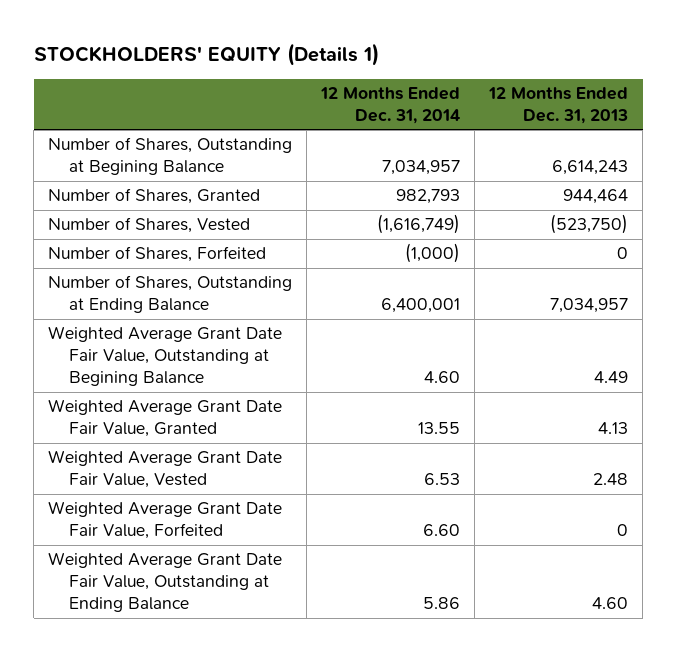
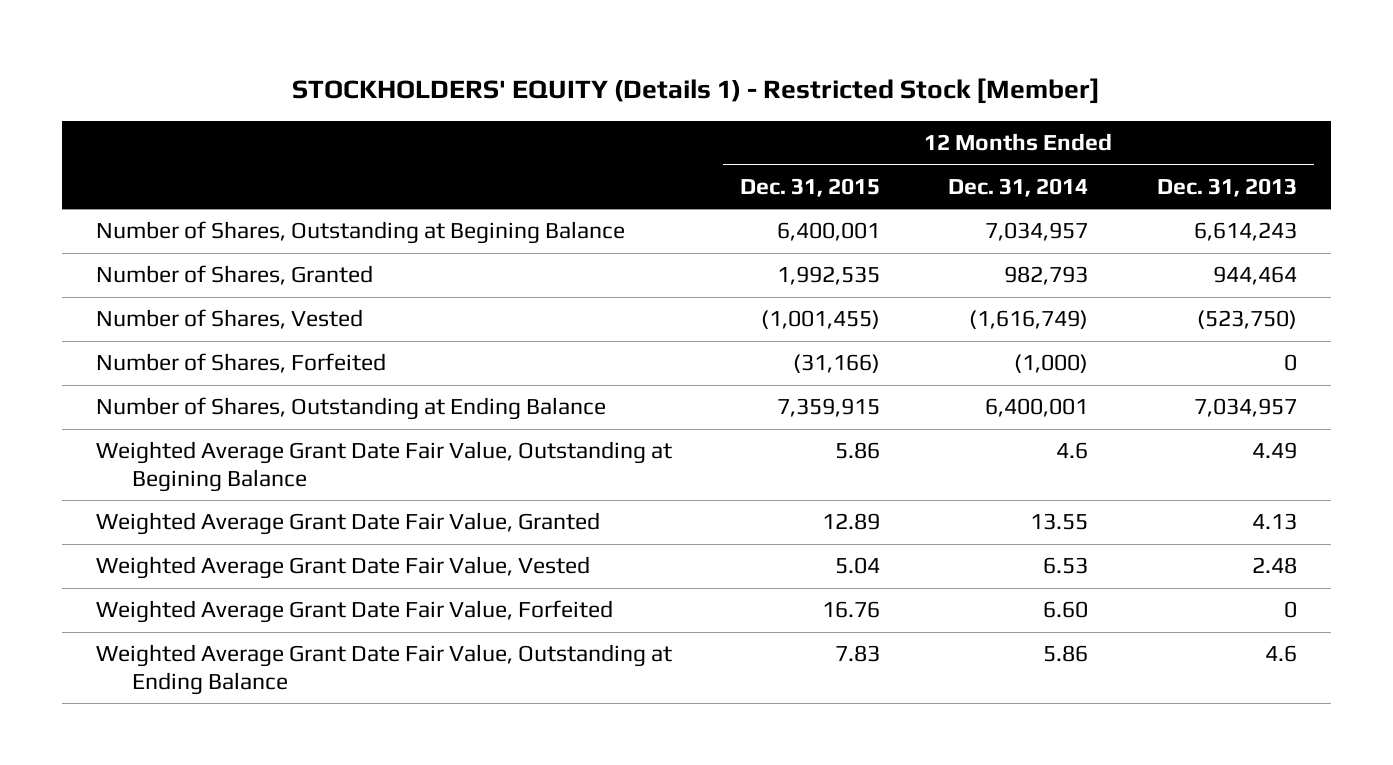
- STOCKHOLDERS' EQUITY (Details 1)
+ STOCKHOLDERS' EQUITY (Details 1) - Restricted Stock [Member]
- | 12 Months Ended Dec. 31, 2014 | 12 Months Ended Dec. 31, 2013
+ | 12 Months Ended Dec. 31, 2015 | 12 Months Ended Dec. 31, 2014 | 12 Months Ended Dec. 31, 2013
- Weighted Average Grant Date Fair Value, Outstanding at Begining Balance | 4.60 | 4.49
+ Weighted Average Grant Date Fair Value, Outstanding at Begining Balance | 5.86 | 4.6 | 4.49
- Weighted Average Grant Date Fair Value, Outstanding at Ending Balance | 5.86 | 4.60
+ Weighted Average Grant Date Fair Value, Outstanding at Ending Balance | 7.83 | 5.86 | 4.6

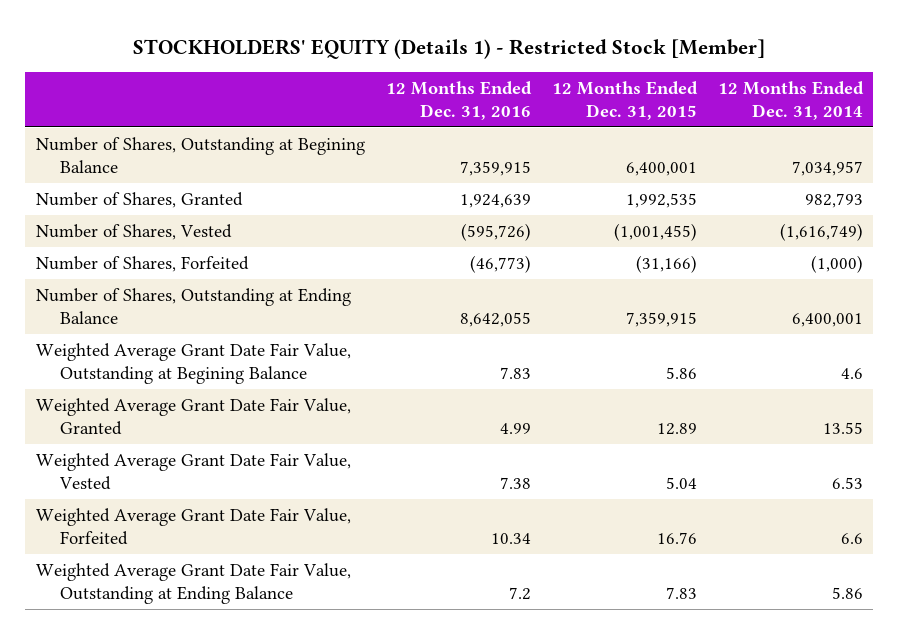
- | 12 Months Ended Dec. 31, 2015 | 12 Months Ended Dec. 31, 2014 | 12 Months Ended Dec. 31, 2013
+ | 12 Months Ended Dec. 31, 2016 | 12 Months Ended Dec. 31, 2015 | 12 Months Ended Dec. 31, 2014
- Weighted Average Grant Date Fair Value, Forfeited | 16.76 | 6.60 | 0
+ Weighted Average Grant Date Fair Value, Forfeited | 10.34 | 16.76 | 6.6

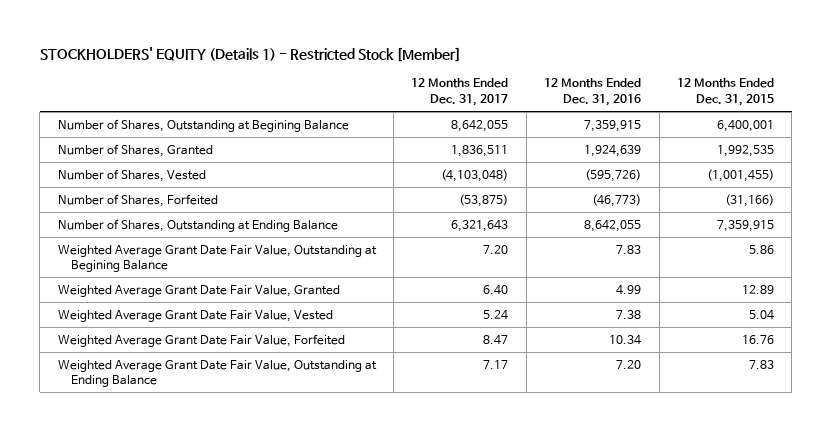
- | 12 Months Ended Dec. 31, 2016 | 12 Months Ended Dec. 31, 2015 | 12 Months Ended Dec. 31, 2014
+ | 12 Months Ended Dec. 31, 2017 | 12 Months Ended Dec. 31, 2016 | 12 Months Ended Dec. 31, 2015
- Weighted Average Grant Date Fair Value, Outstanding at Ending Balance | 7.2 | 7.83 | 5.86
+ Weighted Average Grant Date Fair Value, Outstanding at Ending Balance | 7.17 | 7.20 | 7.83

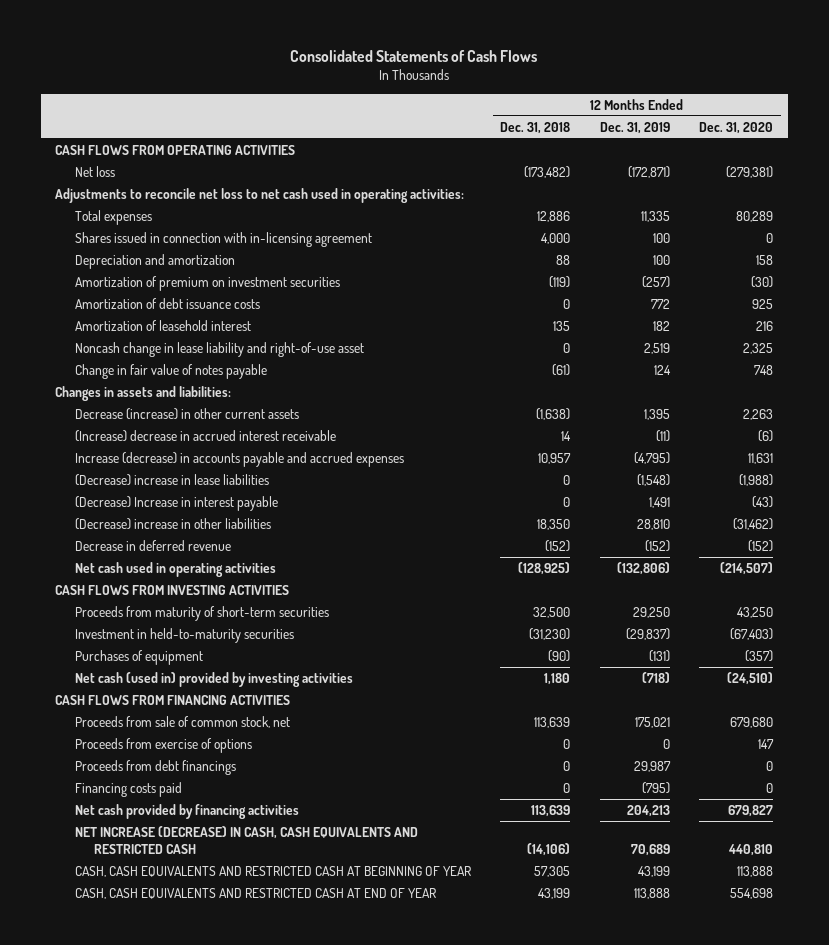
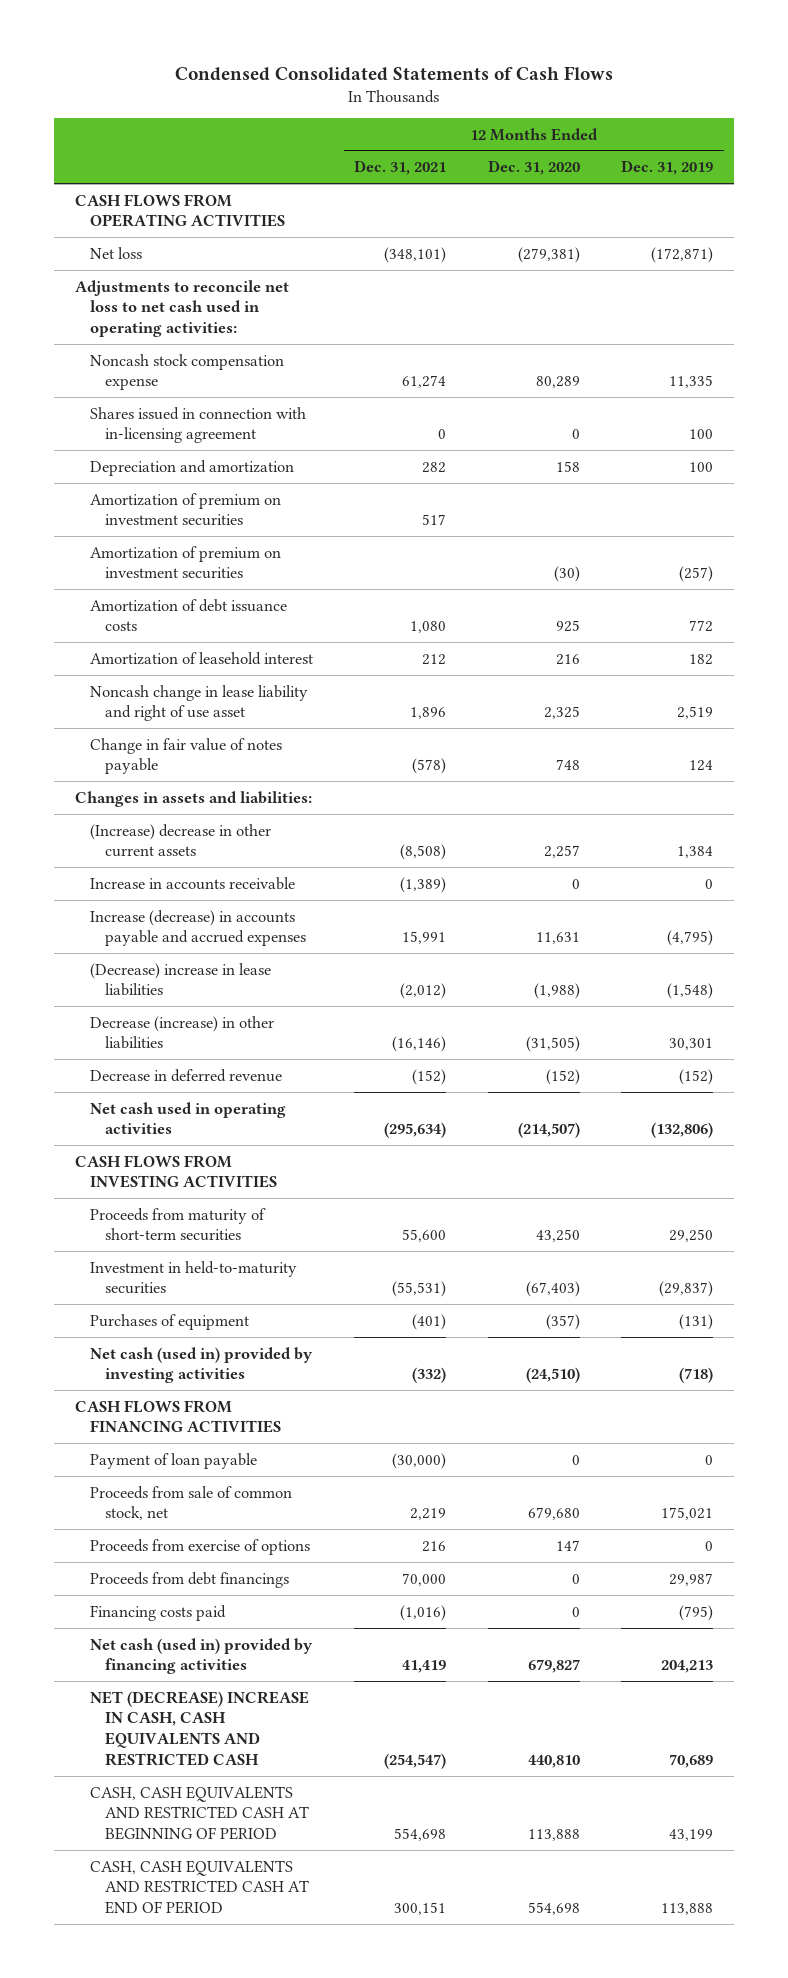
- Consolidated Statements of Cash Flows
+ Condensed Consolidated Statements of Cash Flows
- | 12 Months Ended Dec. 31, 2018 | 12 Months Ended Dec. 31, 2019 | 12 Months Ended Dec. 31, 2020
+ | 12 Months Ended Dec. 31, 2021 | 12 Months Ended Dec. 31, 2020 | 12 Months Ended Dec. 31, 2019
- Total expenses | 12,886 | 11,335 | 80,289
+ Noncash stock compensation expense | 61,274 | 80,289 | 11,335
+ Amortization of premium on investment securities | 517 | |
- Noncash change in lease liability and right-of-use asset | 0 | 2,519 | 2,325
+ Noncash change in lease liability and right of use asset | 1,896 | 2,325 | 2,519
- Decrease (increase) in other current assets | (1,638) | 1,395 | 2,263
- (Increase) decrease in accrued interest receivable | 14 | (11) | (6)
+ (Increase) decrease in other current assets | (8,508) | 2,257 | 1,384
+ Increase in accounts receivable | (1,389) | 0 | 0
- (Decrease) Increase in interest payable | 0 | 1,491 | (43)
- (Decrease) increase in other liabilities | 18,350 | 28,810 | (31,462)
+ Decrease (increase) in other liabilities | (16,146) | (31,505) | 30,301
+ Payment of loan payable | (30,000) | 0 | 0
- Net cash provided by financing activities | 113,639 | 204,213 | 679,827
- NET INCREASE (DECREASE) IN CASH, CASH EQUIVALENTS AND RESTRICTED CASH | (14,106) | 70,689 | 440,810
- CASH, CASH EQUIVALENTS AND RESTRICTED CASH AT BEGINNING OF YEAR | 57,305 | 43,199 | 113,888
- CASH, CASH EQUIVALENTS AND RESTRICTED CASH AT END OF YEAR | 43,199 | 113,888 | 554,698
+ Net cash (used in) provided by financing activities | 41,419 | 679,827 | 204,213
+ NET (DECREASE) INCREASE IN CASH, CASH EQUIVALENTS AND RESTRICTED CASH | (254,547) | 440,810 | 70,689
+ CASH, CASH EQUIVALENTS AND RESTRICTED CASH AT BEGINNING OF PERIOD | 554,698 | 113,888 | 43,199
+ CASH, CASH EQUIVALENTS AND RESTRICTED CASH AT END OF PERIOD | 300,151 | 554,698 | 113,888

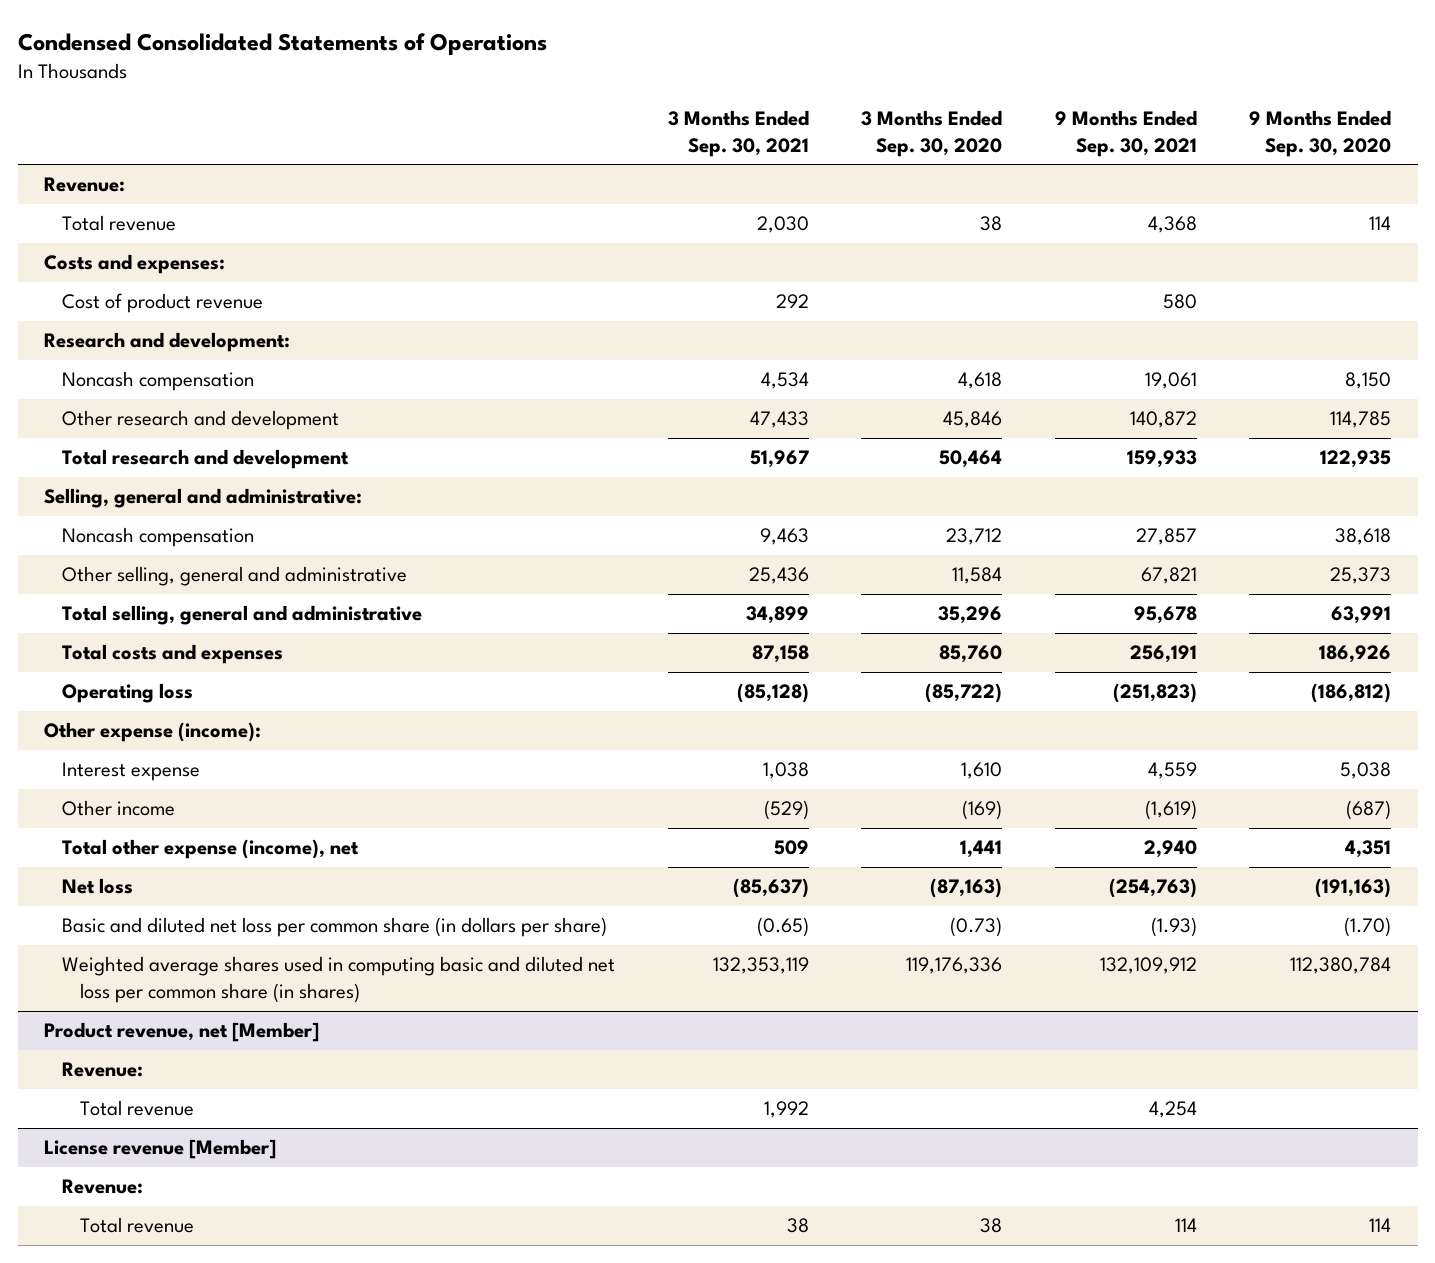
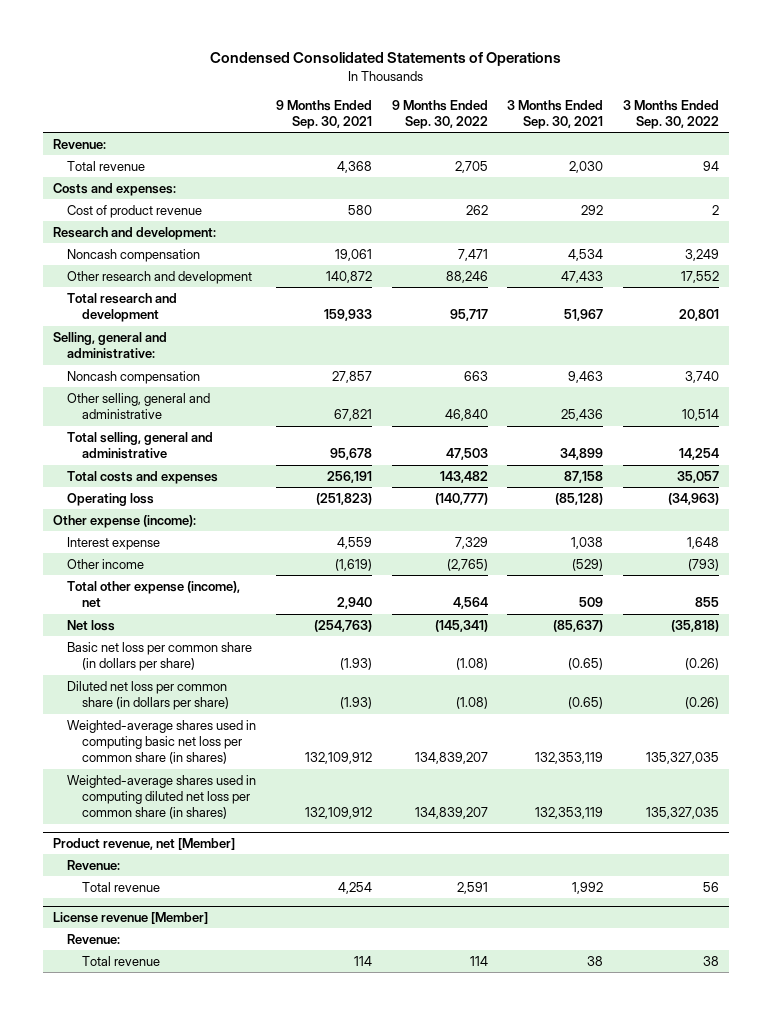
- | 3 Months Ended Sep. 30, 2021 | 3 Months Ended Sep. 30, 2020 | 9 Months Ended Sep. 30, 2021 | 9 Months Ended Sep. 30, 2020
+ | 9 Months Ended Sep. 30, 2021 | 9 Months Ended Sep. 30, 2022 | 3 Months Ended Sep. 30, 2021 | 3 Months Ended Sep. 30, 2022
- Basic and diluted net loss per common share (in dollars per share) | (0.65) | (0.73) | (1.93) | (1.70)
- Weighted average shares used in computing basic and diluted net loss per common share (in shares) | 132,353,119 | 119,176,336 | 132,109,912 | 112,380,784
+ Basic net loss per common share (in dollars per share) | (1.93) | (1.08) | (0.65) | (0.26)
+ Diluted net loss per common share (in dollars per share) | (1.93) | (1.08) | (0.65) | (0.26)
+ Weighted-average shares used in computing basic net loss per common share (in shares) | 132,109,912 | 134,839,207 | 132,353,119 | 135,327,035
+ Weighted-average shares used in computing diluted net loss per common share (in shares) | 132,109,912 | 134,839,207 | 132,353,119 | 135,327,035

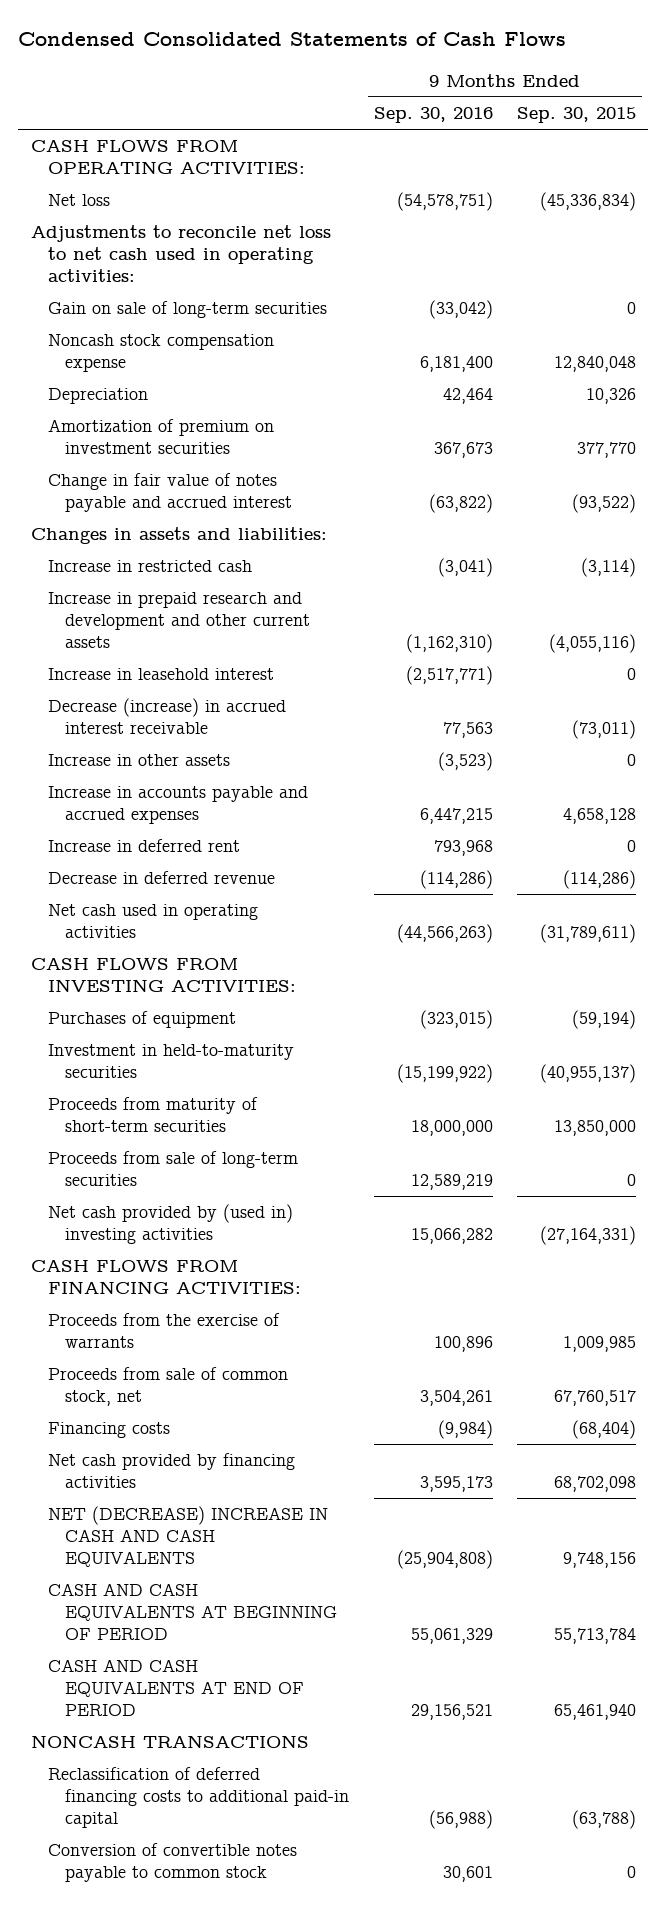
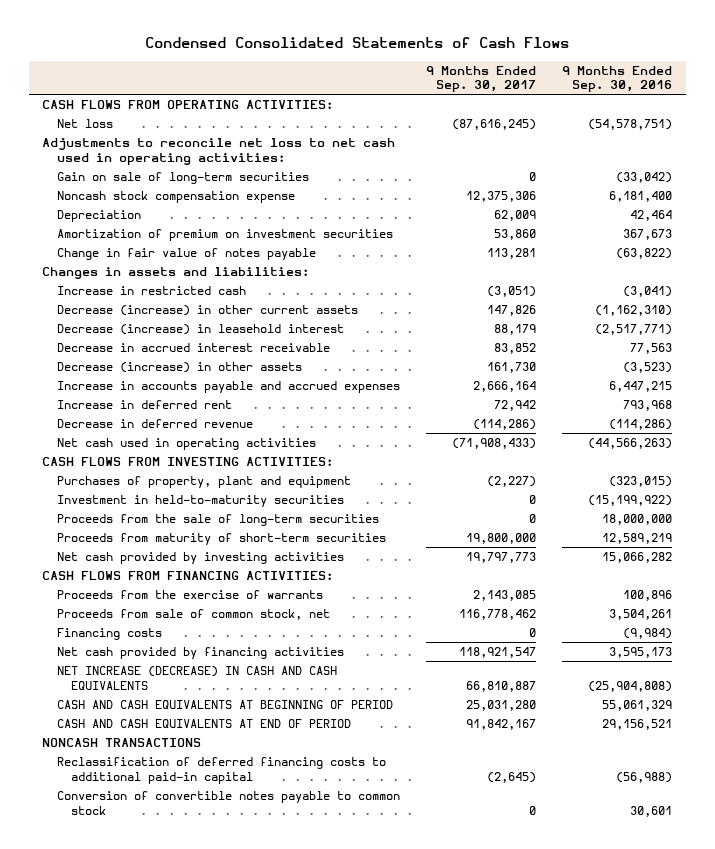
- | 9 Months Ended Sep. 30, 2016 | 9 Months Ended Sep. 30, 2015
+ | 9 Months Ended Sep. 30, 2017 | 9 Months Ended Sep. 30, 2016
- Change in fair value of notes payable and accrued interest | (63,822) | (93,522)
+ Change in fair value of notes payable | 113,281 | (63,822)
- Increase in prepaid research and development and other current assets | (1,162,310) | (4,055,116)
- Increase in leasehold interest | (2,517,771) | 0
- Decrease (increase) in accrued interest receivable | 77,563 | (73,011)
- Increase in other assets | (3,523) | 0
+ Decrease (increase) in other current assets | 147,826 | (1,162,310)
+ Decrease (increase) in leasehold interest | 88,179 | (2,517,771)
+ Decrease in accrued interest receivable | 83,852 | 77,563
+ Decrease (increase) in other assets | 161,730 | (3,523)
- Purchases of equipment | (323,015) | (59,194)
+ Purchases of property, plant and equipment | (2,227) | (323,015)
- Proceeds from maturity of short-term securities | 18,000,000 | 13,850,000
- Proceeds from sale of long-term securities | 12,589,219 | 0
- Net cash provided by (used in) investing activities | 15,066,282 | (27,164,331)
+ Proceeds from the sale of long-term securities | 0 | 18,000,000
+ Proceeds from maturity of short-term securities | 19,800,000 | 12,589,219
+ Net cash provided by investing activities | 19,797,773 | 15,066,282
- NET (DECREASE) INCREASE IN CASH AND CASH EQUIVALENTS | (25,904,808) | 9,748,156
+ NET INCREASE (DECREASE) IN CASH AND CASH EQUIVALENTS | 66,810,887 | (25,904,808)

